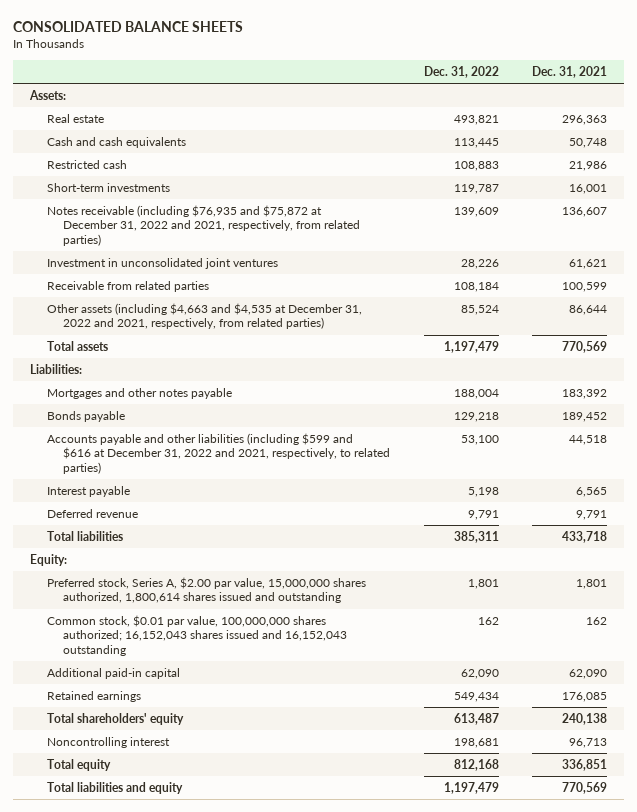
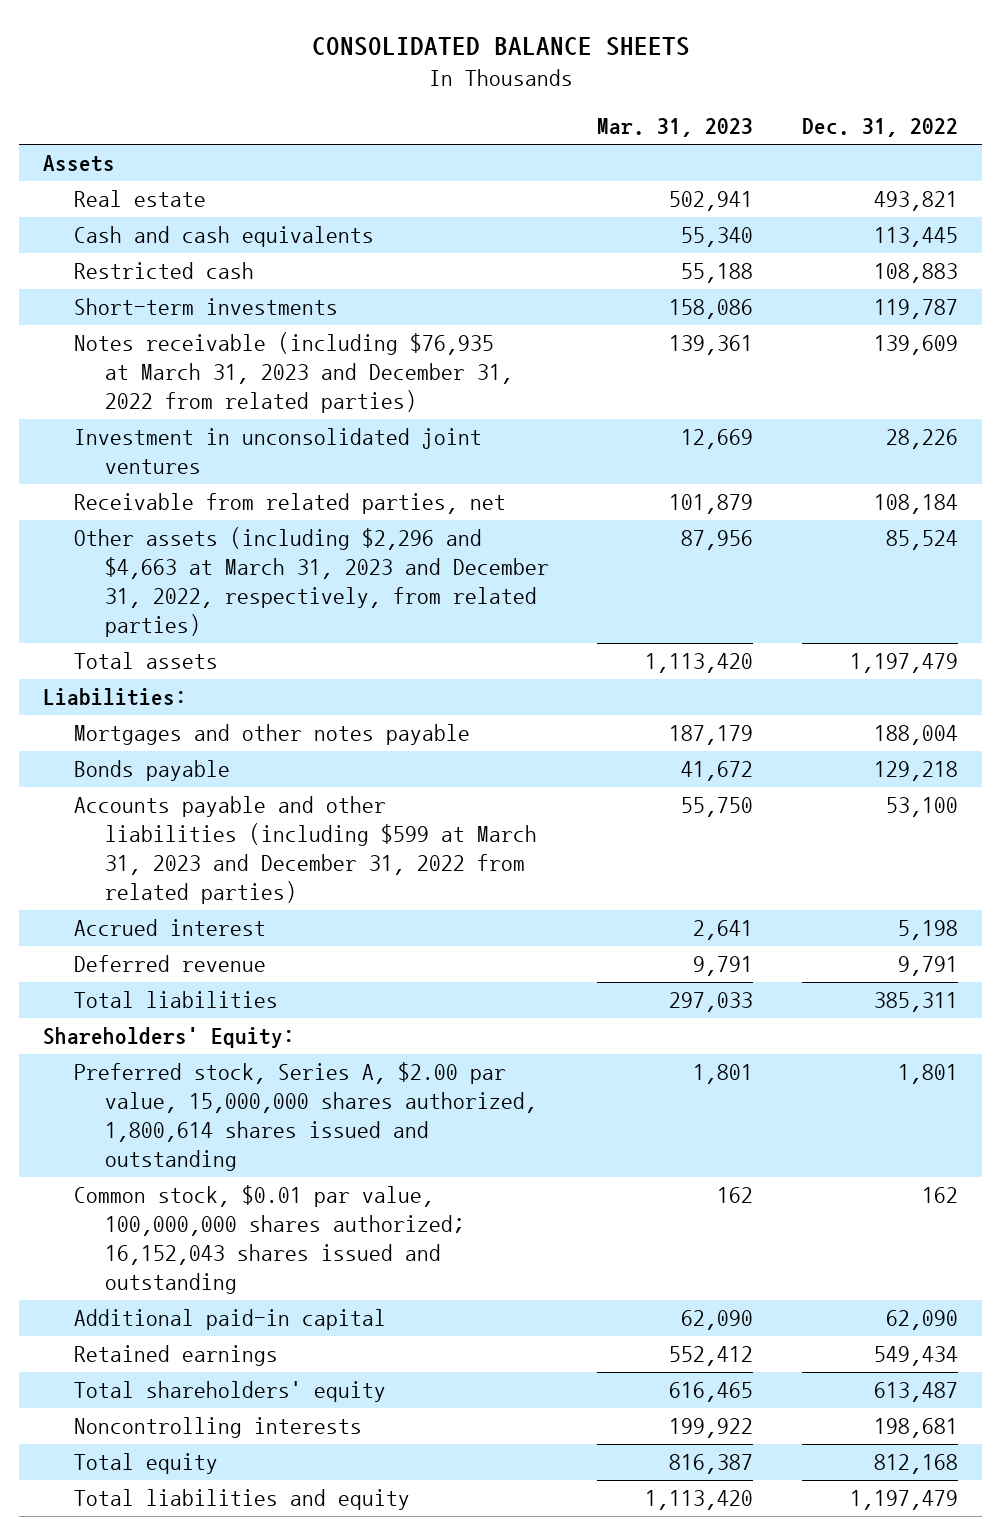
- | Dec. 31, 2022 | Dec. 31, 2021
+ | Mar. 31, 2023 | Dec. 31, 2022
- Assets:
+ Assets
- Notes receivable (including $76,935 and $75,872 at December 31, 2022 and 2021, respectively, from related parties) | 139,609 | 136,607
+ Notes receivable (including $76,935 at March 31, 2023 and December 31, 2022 from related parties) | 139,361 | 139,609
- Receivable from related parties | 108,184 | 100,599
- Other assets (including $4,663 and $4,535 at December 31, 2022 and 2021, respectively, from related parties) | 85,524 | 86,644
+ Receivable from related parties, net | 101,879 | 108,184
+ Other assets (including $2,296 and $4,663 at March 31, 2023 and December 31, 2022, respectively, from related parties) | 87,956 | 85,524
- Accounts payable and other liabilities (including $599 and $616 at December 31, 2022 and 2021, respectively, to related parties) | 53,100 | 44,518
- Interest payable | 5,198 | 6,565
+ Accounts payable and other liabilities (including $599 at March 31, 2023 and December 31, 2022 from related parties) | 55,750 | 53,100
+ Accrued interest | 2,641 | 5,198
- Equity:
+ Shareholders' Equity:
- Common stock, $0.01 par value, 100,000,000 shares authorized; 16,152,043 shares issued and 16,152,043 outstanding | 162 | 162
+ Common stock, $0.01 par value, 100,000,000 shares authorized; 16,152,043 shares issued and outstanding | 162 | 162
- Noncontrolling interest | 198,681 | 96,713
+ Noncontrolling interests | 199,922 | 198,681

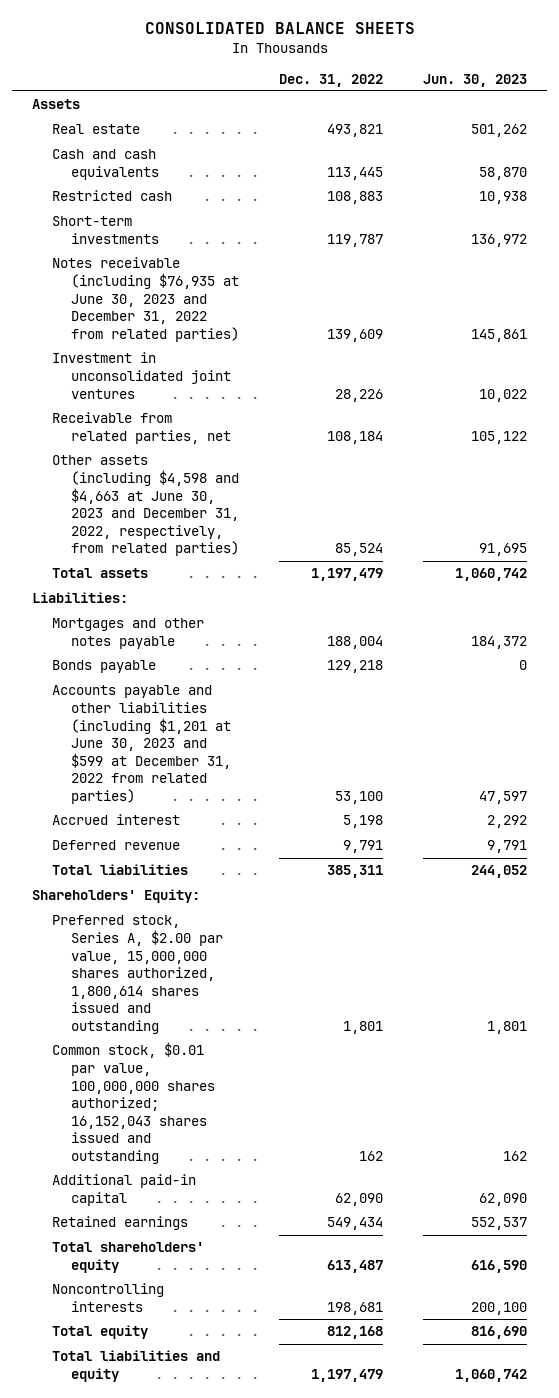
- | Mar. 31, 2023 | Dec. 31, 2022
+ | Dec. 31, 2022 | Jun. 30, 2023
- Notes receivable (including $76,935 at March 31, 2023 and December 31, 2022 from related parties) | 139,361 | 139,609
+ Notes receivable (including $76,935 at June 30, 2023 and December 31, 2022 from related parties) | 139,609 | 145,861
- Other assets (including $2,296 and $4,663 at March 31, 2023 and December 31, 2022, respectively, from related parties) | 87,956 | 85,524
+ Other assets (including $4,598 and $4,663 at June 30, 2023 and December 31, 2022, respectively, from related parties) | 85,524 | 91,695
- Accounts payable and other liabilities (including $599 at March 31, 2023 and December 31, 2022 from related parties) | 55,750 | 53,100
+ Accounts payable and other liabilities (including $1,201 at June 30, 2023 and $599 at December 31, 2022 from related parties) | 53,100 | 47,597

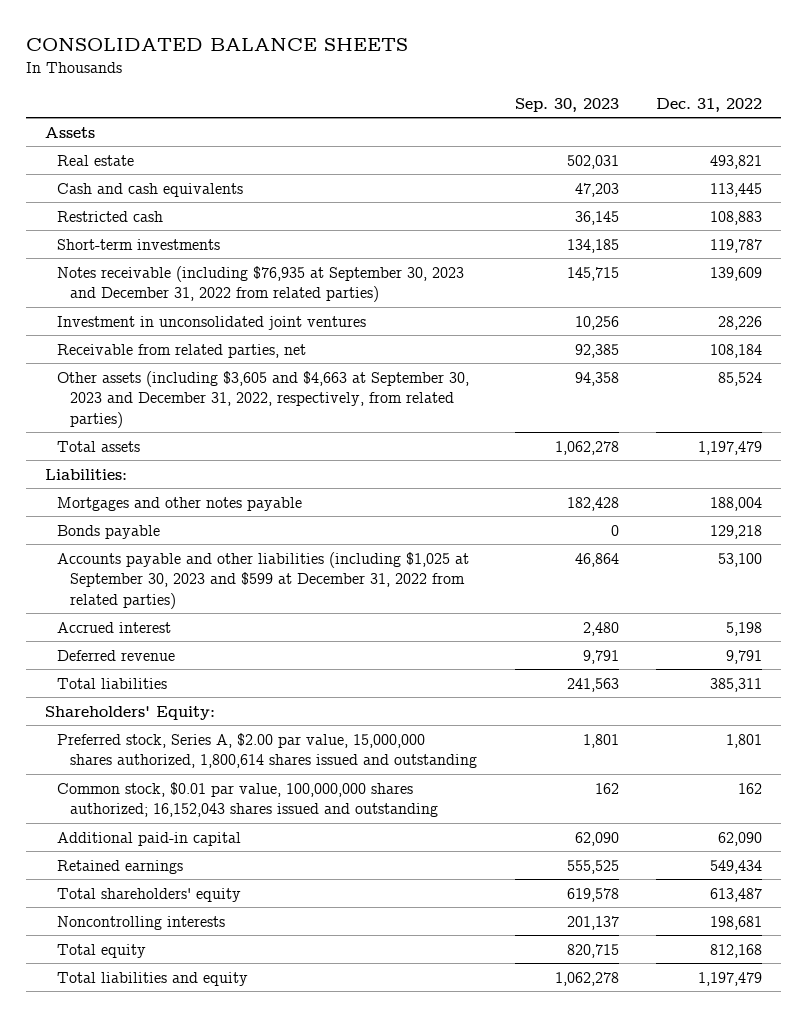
- | Dec. 31, 2022 | Jun. 30, 2023
+ | Sep. 30, 2023 | Dec. 31, 2022
- Notes receivable (including $76,935 at June 30, 2023 and December 31, 2022 from related parties) | 139,609 | 145,861
+ Notes receivable (including $76,935 at September 30, 2023 and December 31, 2022 from related parties) | 145,715 | 139,609
- Other assets (including $4,598 and $4,663 at June 30, 2023 and December 31, 2022, respectively, from related parties) | 85,524 | 91,695
+ Other assets (including $3,605 and $4,663 at September 30, 2023 and December 31, 2022, respectively, from related parties) | 94,358 | 85,524
- Accounts payable and other liabilities (including $1,201 at June 30, 2023 and $599 at December 31, 2022 from related parties) | 53,100 | 47,597
+ Accounts payable and other liabilities (including $1,025 at September 30, 2023 and $599 at December 31, 2022 from related parties) | 46,864 | 53,100

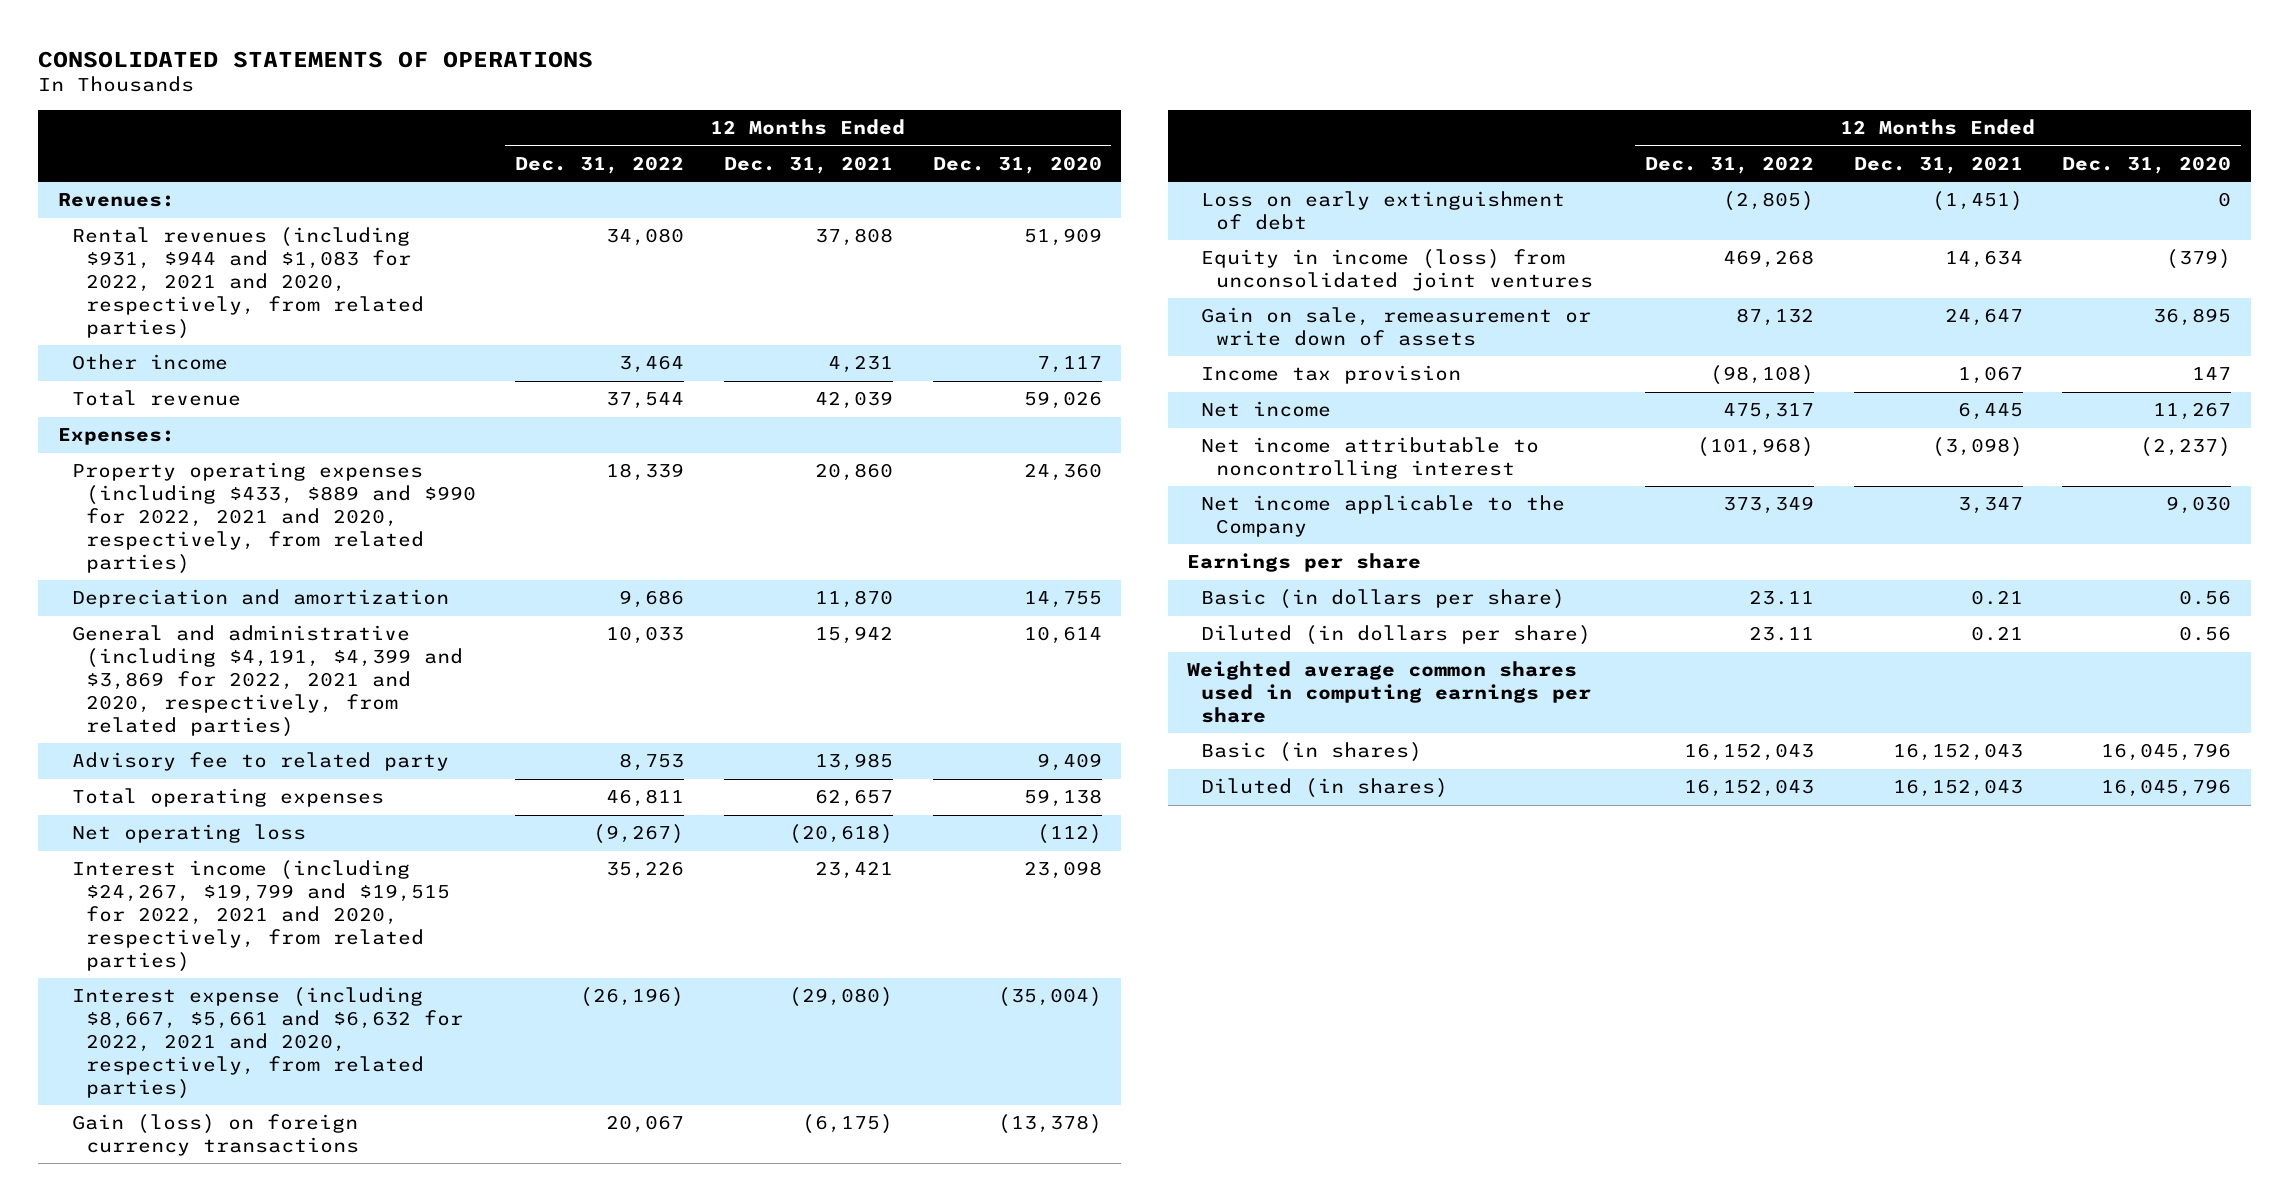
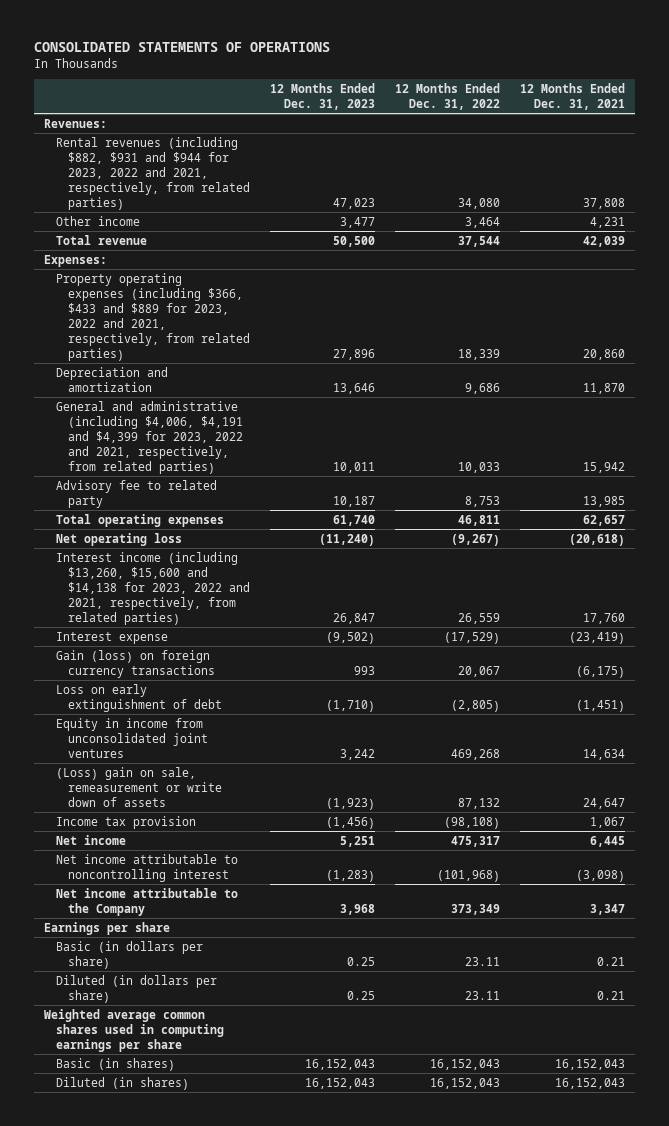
- | 12 Months Ended Dec. 31, 2022 | 12 Months Ended Dec. 31, 2021 | 12 Months Ended Dec. 31, 2020
+ | 12 Months Ended Dec. 31, 2023 | 12 Months Ended Dec. 31, 2022 | 12 Months Ended Dec. 31, 2021
- Rental revenues (including $931, $944 and $1,083 for 2022, 2021 and 2020, respectively, from related parties) | 34,080 | 37,808 | 51,909
+ Rental revenues (including $882, $931 and $944 for 2023, 2022 and 2021, respectively, from related parties) | 47,023 | 34,080 | 37,808
- Property operating expenses (including $433, $889 and $990 for 2022, 2021 and 2020, respectively, from related parties) | 18,339 | 20,860 | 24,360
+ Property operating expenses (including $366, $433 and $889 for 2023, 2022 and 2021, respectively, from related parties) | 27,896 | 18,339 | 20,860
- General and administrative (including $4,191, $4,399 and $3,869 for 2022, 2021 and 2020, respectively, from related parties) | 10,033 | 15,942 | 10,614
+ General and administrative (including $4,006, $4,191 and $4,399 for 2023, 2022 and 2021, respectively, from related parties) | 10,011 | 10,033 | 15,942
- Interest income (including $24,267, $19,799 and $19,515 for 2022, 2021 and 2020, respectively, from related parties) | 35,226 | 23,421 | 23,098
- Interest expense (including $8,667, $5,661 and $6,632 for 2022, 2021 and 2020, respectively, from related parties) | (26,196) | (29,080) | (35,004)
+ Interest income (including $13,260, $15,600 and $14,138 for 2023, 2022 and 2021, respectively, from related parties) | 26,847 | 26,559 | 17,760
+ Interest expense | (9,502) | (17,529) | (23,419)
- Equity in income (loss) from unconsolidated joint ventures | 469,268 | 14,634 | (379)
- Gain on sale, remeasurement or write down of assets | 87,132 | 24,647 | 36,895
+ Equity in income from unconsolidated joint ventures | 3,242 | 469,268 | 14,634
+ (Loss) gain on sale, remeasurement or write down of assets | (1,923) | 87,132 | 24,647
- Net income applicable to the Company | 373,349 | 3,347 | 9,030
+ Net income attributable to the Company | 3,968 | 373,349 | 3,347

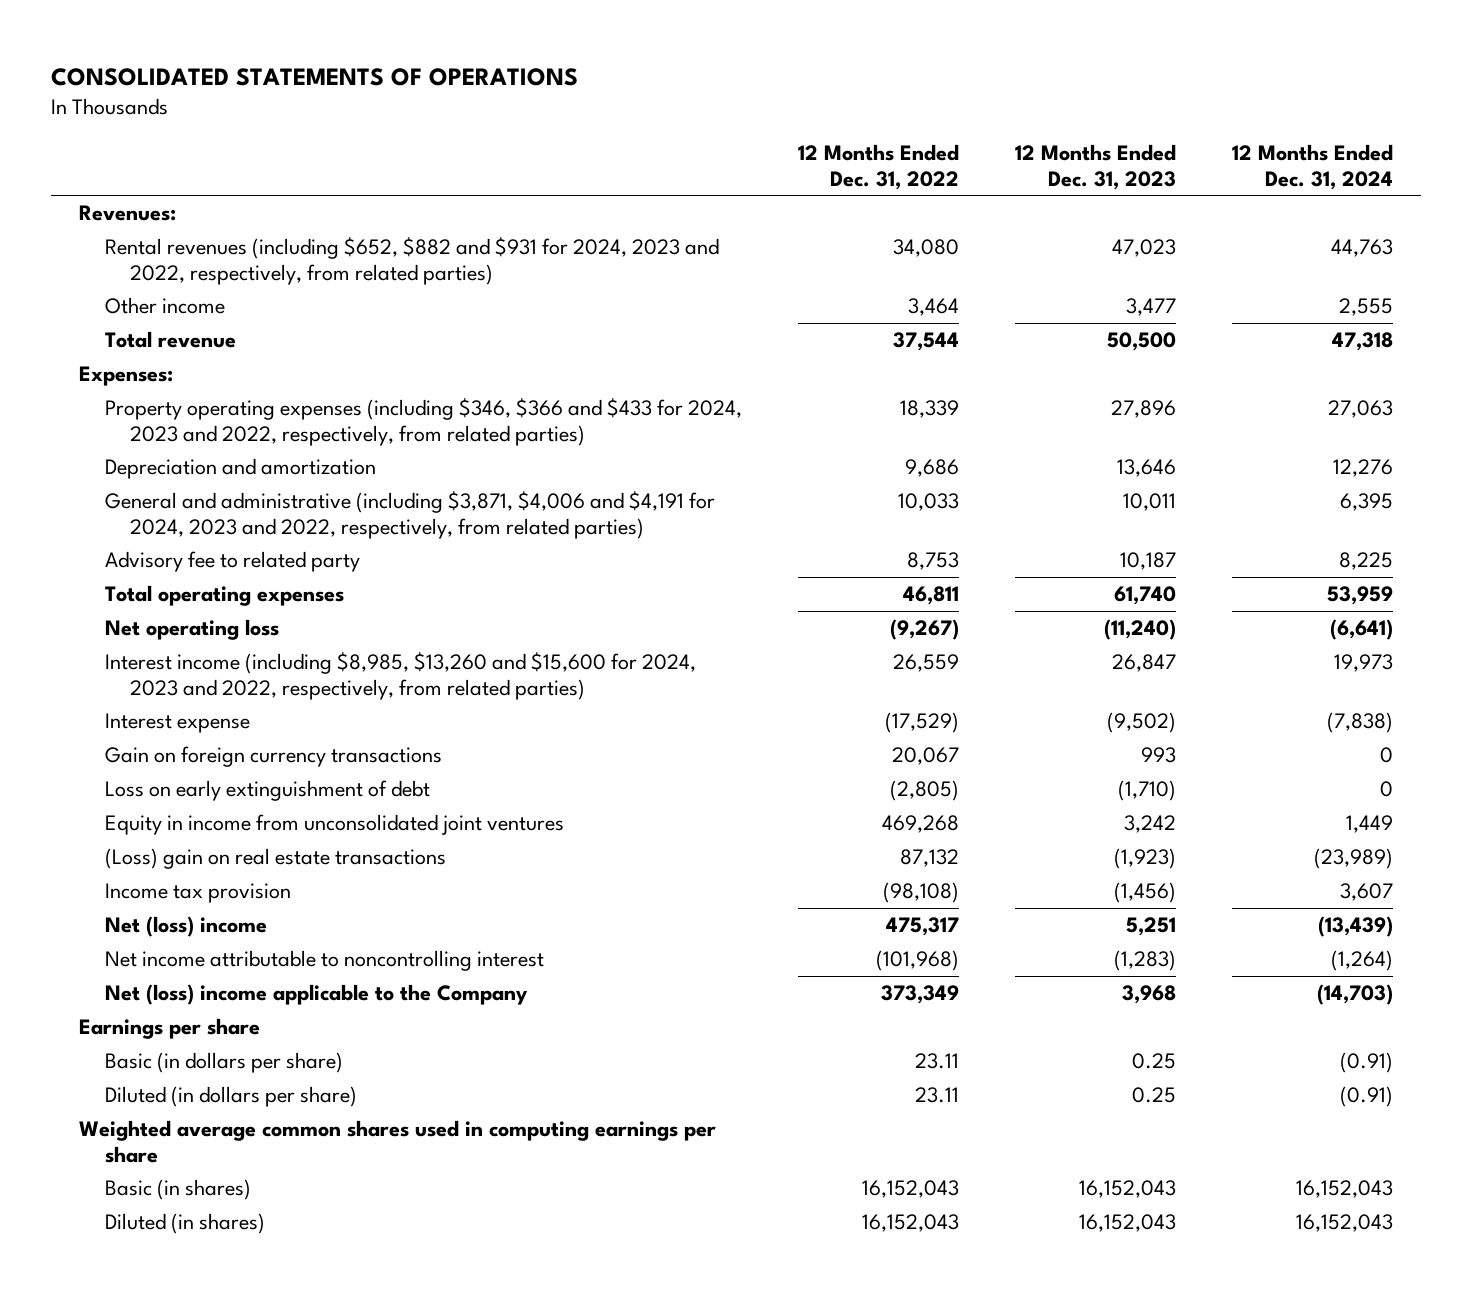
- | 12 Months Ended Dec. 31, 2023 | 12 Months Ended Dec. 31, 2022 | 12 Months Ended Dec. 31, 2021
+ | 12 Months Ended Dec. 31, 2022 | 12 Months Ended Dec. 31, 2023 | 12 Months Ended Dec. 31, 2024
- Rental revenues (including $882, $931 and $944 for 2023, 2022 and 2021, respectively, from related parties) | 47,023 | 34,080 | 37,808
+ Rental revenues (including $652, $882 and $931 for 2024, 2023 and 2022, respectively, from related parties) | 34,080 | 47,023 | 44,763
- Property operating expenses (including $366, $433 and $889 for 2023, 2022 and 2021, respectively, from related parties) | 27,896 | 18,339 | 20,860
+ Property operating expenses (including $346, $366 and $433 for 2024, 2023 and 2022, respectively, from related parties) | 18,339 | 27,896 | 27,063
- General and administrative (including $4,006, $4,191 and $4,399 for 2023, 2022 and 2021, respectively, from related parties) | 10,011 | 10,033 | 15,942
+ General and administrative (including $3,871, $4,006 and $4,191 for 2024, 2023 and 2022, respectively, from related parties) | 10,033 | 10,011 | 6,395
- Interest income (including $13,260, $15,600 and $14,138 for 2023, 2022 and 2021, respectively, from related parties) | 26,847 | 26,559 | 17,760
+ Interest income (including $8,985, $13,260 and $15,600 for 2024, 2023 and 2022, respectively, from related parties) | 26,559 | 26,847 | 19,973
- Gain (loss) on foreign currency transactions | 993 | 20,067 | (6,175)
+ Gain on foreign currency transactions | 20,067 | 993 | 0
- (Loss) gain on sale, remeasurement or write down of assets | (1,923) | 87,132 | 24,647
+ (Loss) gain on real estate transactions | 87,132 | (1,923) | (23,989)
- Net income | 5,251 | 475,317 | 6,445
+ Net (loss) income | 475,317 | 5,251 | (13,439)
- Net income attributable to the Company | 3,968 | 373,349 | 3,347
+ Net (loss) income applicable to the Company | 373,349 | 3,968 | (14,703)

